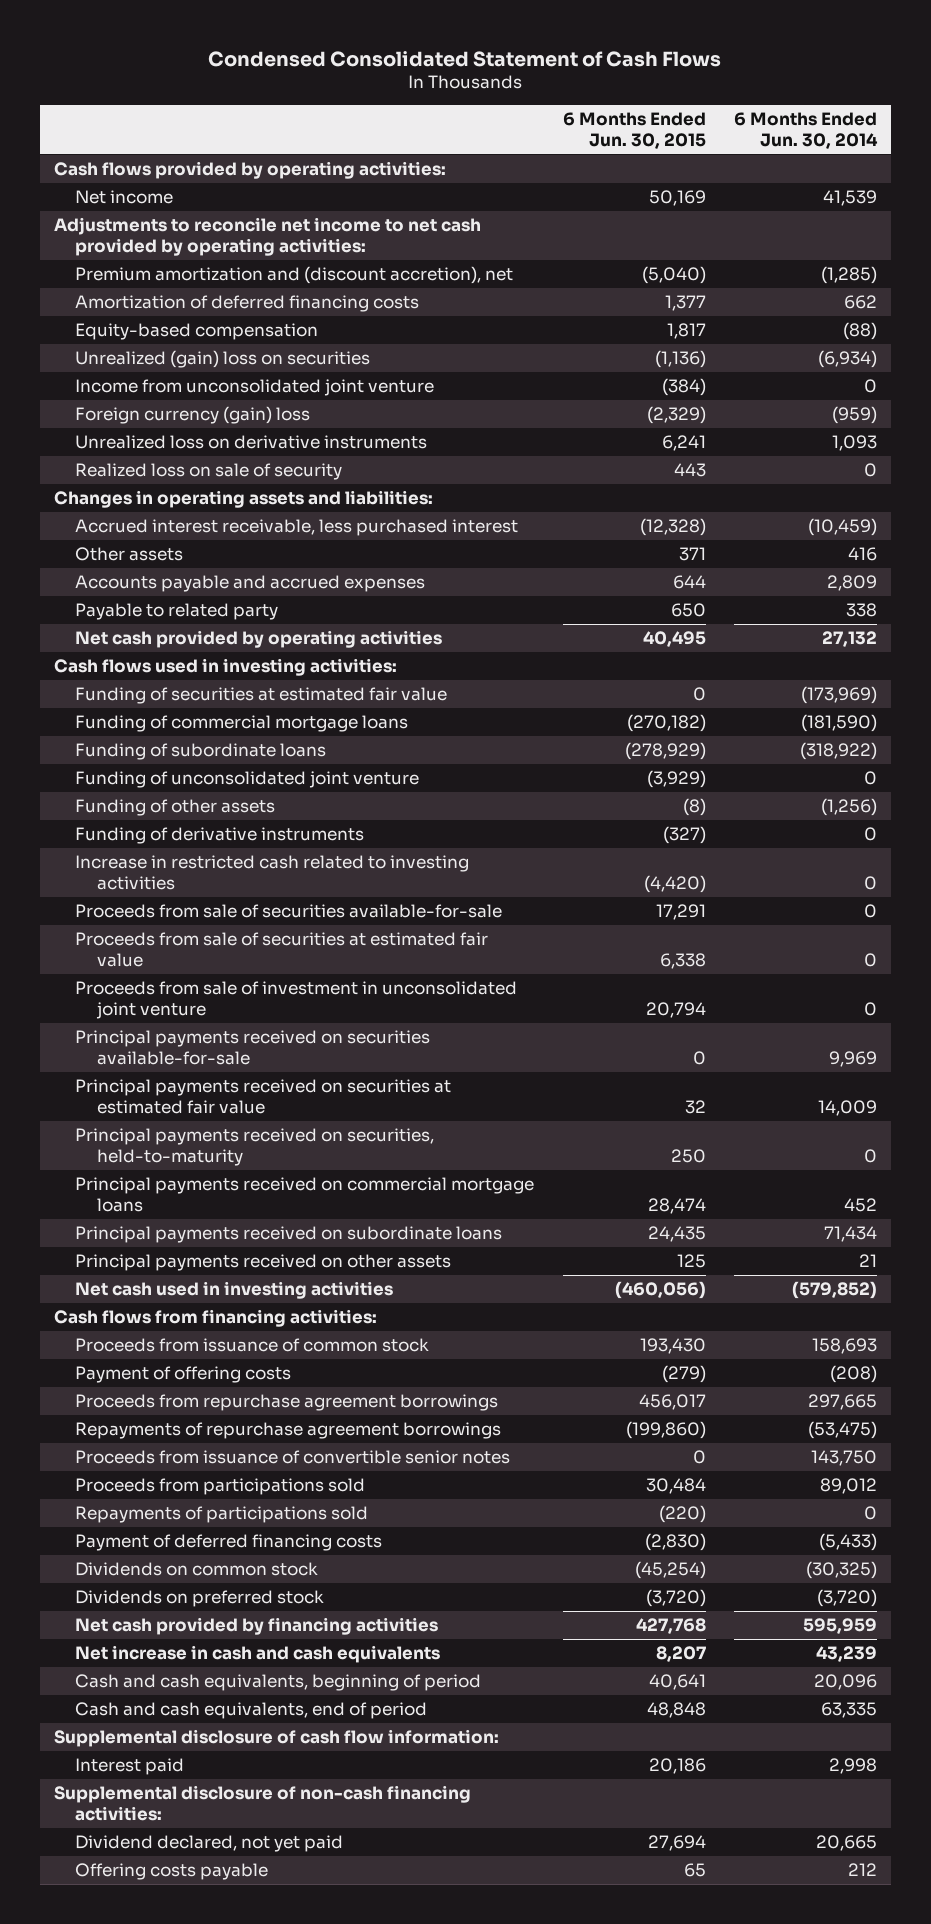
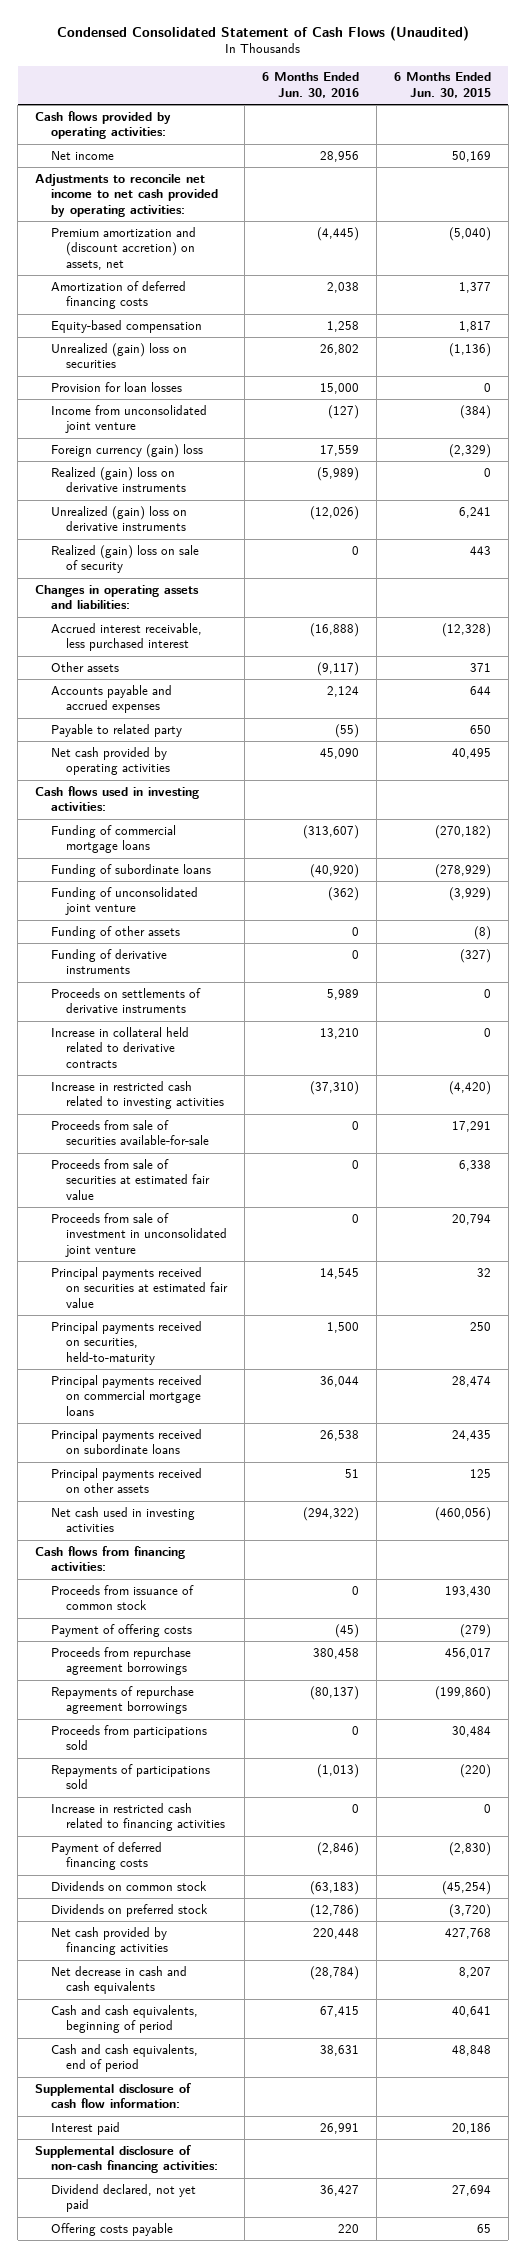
- Condensed Consolidated Statement of Cash Flows
+ Condensed Consolidated Statement of Cash Flows (Unaudited)
- | 6 Months Ended Jun. 30, 2015 | 6 Months Ended Jun. 30, 2014
+ | 6 Months Ended Jun. 30, 2016 | 6 Months Ended Jun. 30, 2015
- Premium amortization and (discount accretion), net | (5,040) | (1,285)
+ Premium amortization and (discount accretion) on assets, net | (4,445) | (5,040)
+ Provision for loan losses | 15,000 | 0
- Unrealized loss on derivative instruments | 6,241 | 1,093
- Realized loss on sale of security | 443 | 0
+ Realized (gain) loss on derivative instruments | (5,989) | 0
+ Unrealized (gain) loss on derivative instruments | (12,026) | 6,241
+ Realized (gain) loss on sale of security | 0 | 443
- Funding of securities at estimated fair value | 0 | (173,969)
+ Proceeds on settlements of derivative instruments | 5,989 | 0
+ Increase in collateral held related to derivative contracts | 13,210 | 0
- Principal payments received on securities available-for-sale | 0 | 9,969
- Proceeds from issuance of convertible senior notes | 0 | 143,750
+ Increase in restricted cash related to financing activities | 0 | 0
- Net increase in cash and cash equivalents | 8,207 | 43,239
+ Net decrease in cash and cash equivalents | (28,784) | 8,207

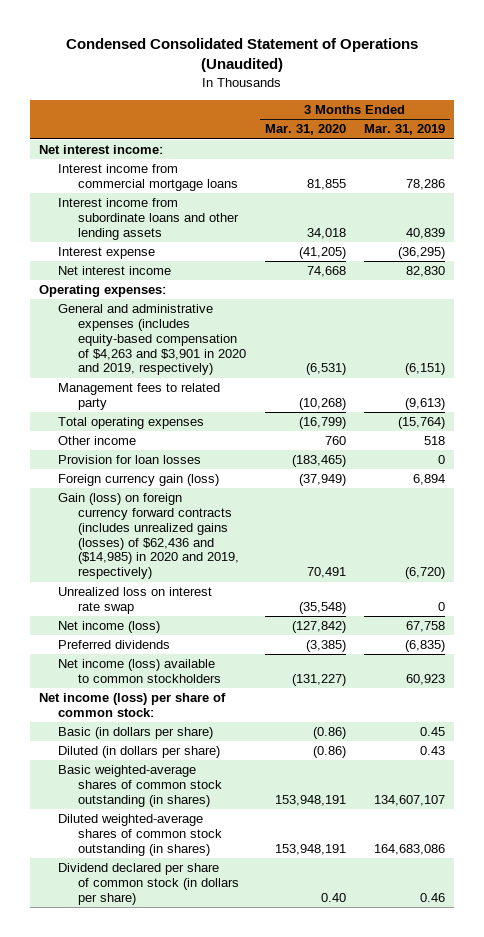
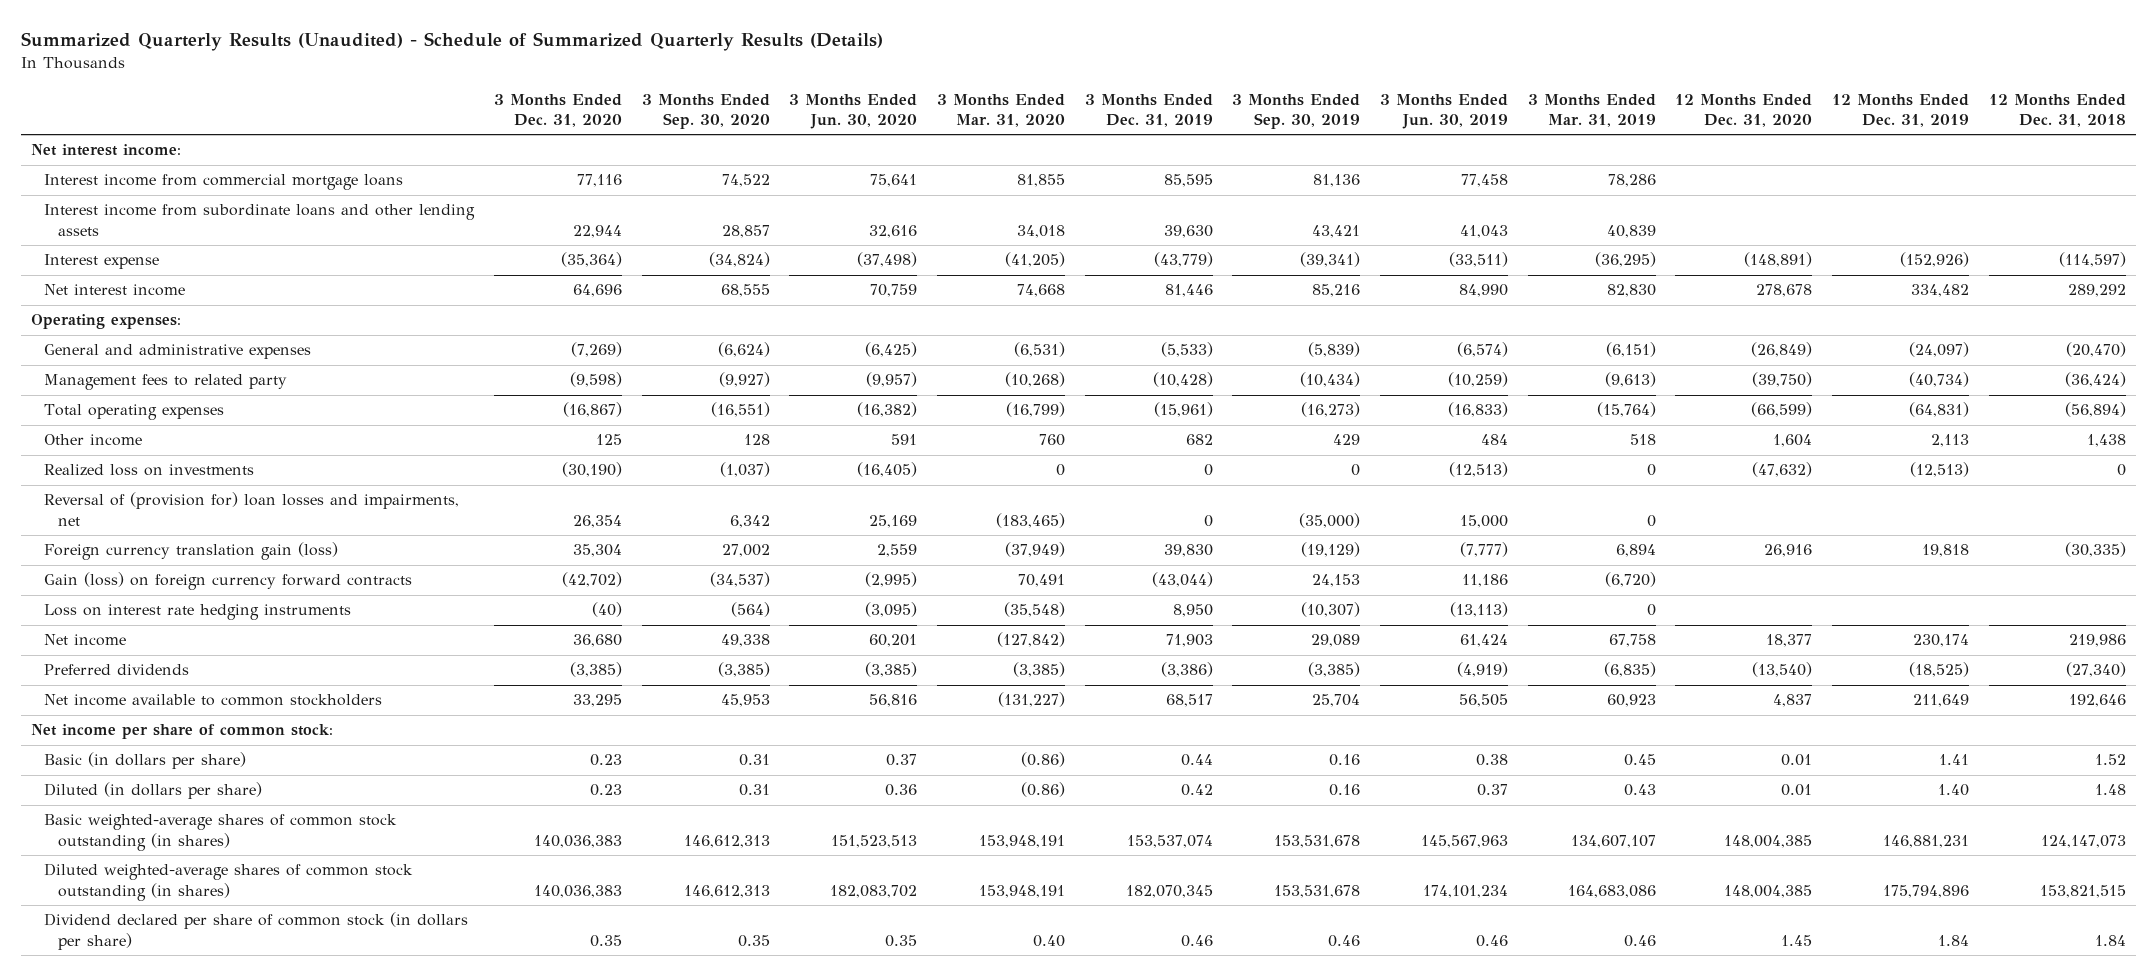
- Condensed Consolidated Statement of Operations (Unaudited)
+ Summarized Quarterly Results (Unaudited) - Schedule of Summarized Quarterly Results (Details)
- | 3 Months Ended Mar. 31, 2020 | 3 Months Ended Mar. 31, 2019
+ | 3 Months Ended Dec. 31, 2020 | 3 Months Ended Sep. 30, 2020 | 3 Months Ended Jun. 30, 2020 | 3 Months Ended Mar. 31, 2020 | 3 Months Ended Dec. 31, 2019 | 3 Months Ended Sep. 30, 2019 | 3 Months Ended Jun. 30, 2019 | 3 Months Ended Mar. 31, 2019 | 12 Months Ended Dec. 31, 2020 | 12 Months Ended Dec. 31, 2019 | 12 Months Ended Dec. 31, 2018
- General and administrative expenses (includes equity-based compensation of $4,263 and $3,901 in 2020 and 2019, respectively) | (6,531) | (6,151)
+ General and administrative expenses | (7,269) | (6,624) | (6,425) | (6,531) | (5,533) | (5,839) | (6,574) | (6,151) | (26,849) | (24,097) | (20,470)
- Provision for loan losses | (183,465) | 0
- Foreign currency gain (loss) | (37,949) | 6,894
- Gain (loss) on foreign currency forward contracts (includes unrealized gains (losses) of $62,436 and ($14,985) in 2020 and 2019, respectively) | 70,491 | (6,720)
- Unrealized loss on interest rate swap | (35,548) | 0
- Net income (loss) | (127,842) | 67,758
+ Realized loss on investments | (30,190) | (1,037) | (16,405) | 0 | 0 | 0 | (12,513) | 0 | (47,632) | (12,513) | 0
+ Reversal of (provision for) loan losses and impairments, net | 26,354 | 6,342 | 25,169 | (183,465) | 0 | (35,000) | 15,000 | 0 | | |
+ Foreign currency translation gain (loss) | 35,304 | 27,002 | 2,559 | (37,949) | 39,830 | (19,129) | (7,777) | 6,894 | 26,916 | 19,818 | (30,335)
+ Gain (loss) on foreign currency forward contracts | (42,702) | (34,537) | (2,995) | 70,491 | (43,044) | 24,153 | 11,186 | (6,720) | | |
+ Loss on interest rate hedging instruments | (40) | (564) | (3,095) | (35,548) | 8,950 | (10,307) | (13,113) | 0 | | |
+ Net income | 36,680 | 49,338 | 60,201 | (127,842) | 71,903 | 29,089 | 61,424 | 67,758 | 18,377 | 230,174 | 219,986
- Net income (loss) available to common stockholders | (131,227) | 60,923
- Net income (loss) per share of common stock:
+ Net income available to common stockholders | 33,295 | 45,953 | 56,816 | (131,227) | 68,517 | 25,704 | 56,505 | 60,923 | 4,837 | 211,649 | 192,646
+ Net income per share of common stock:

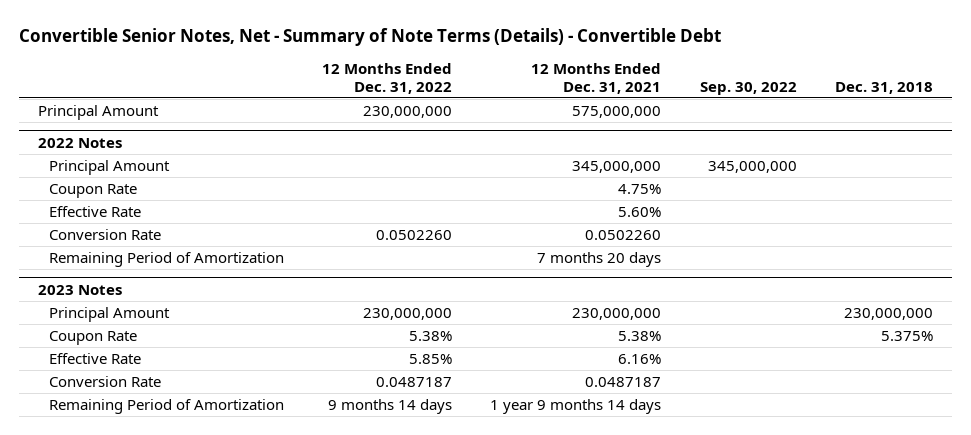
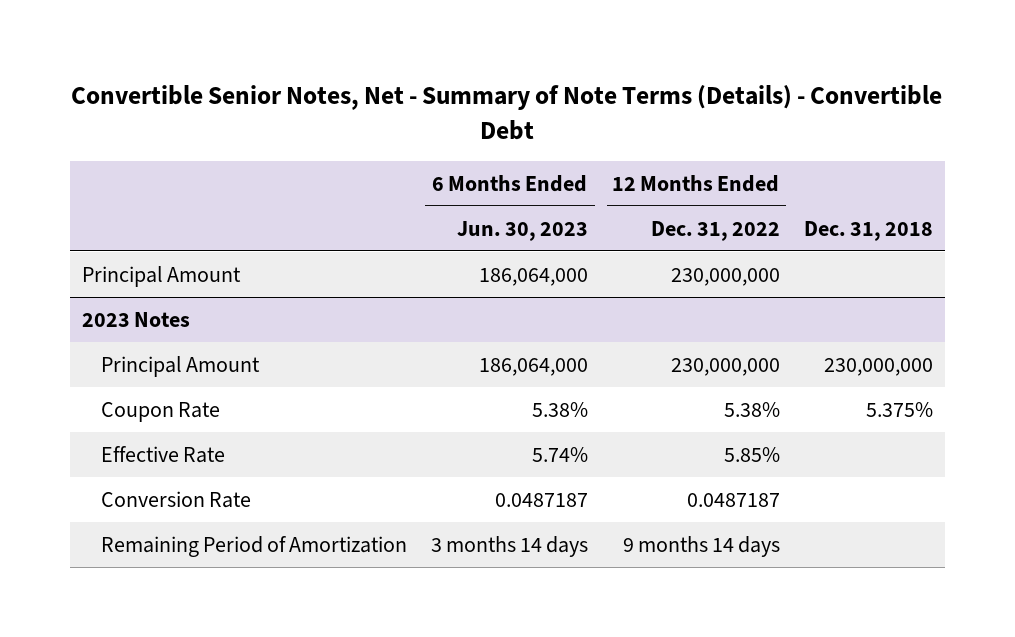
- | 12 Months Ended Dec. 31, 2022 | 12 Months Ended Dec. 31, 2021 | Sep. 30, 2022 | Dec. 31, 2018
+ | 6 Months Ended Jun. 30, 2023 | 12 Months Ended Dec. 31, 2022 | Dec. 31, 2018
- 2022 Notes
- Principal Amount | | 345,000,000 | 345,000,000 |
- Coupon Rate | | 4.75% | |
- Effective Rate | | 5.60% | |
- Conversion Rate | 0.0502260 | 0.0502260 | |
- Remaining Period of Amortization | | 7 months 20 days | |

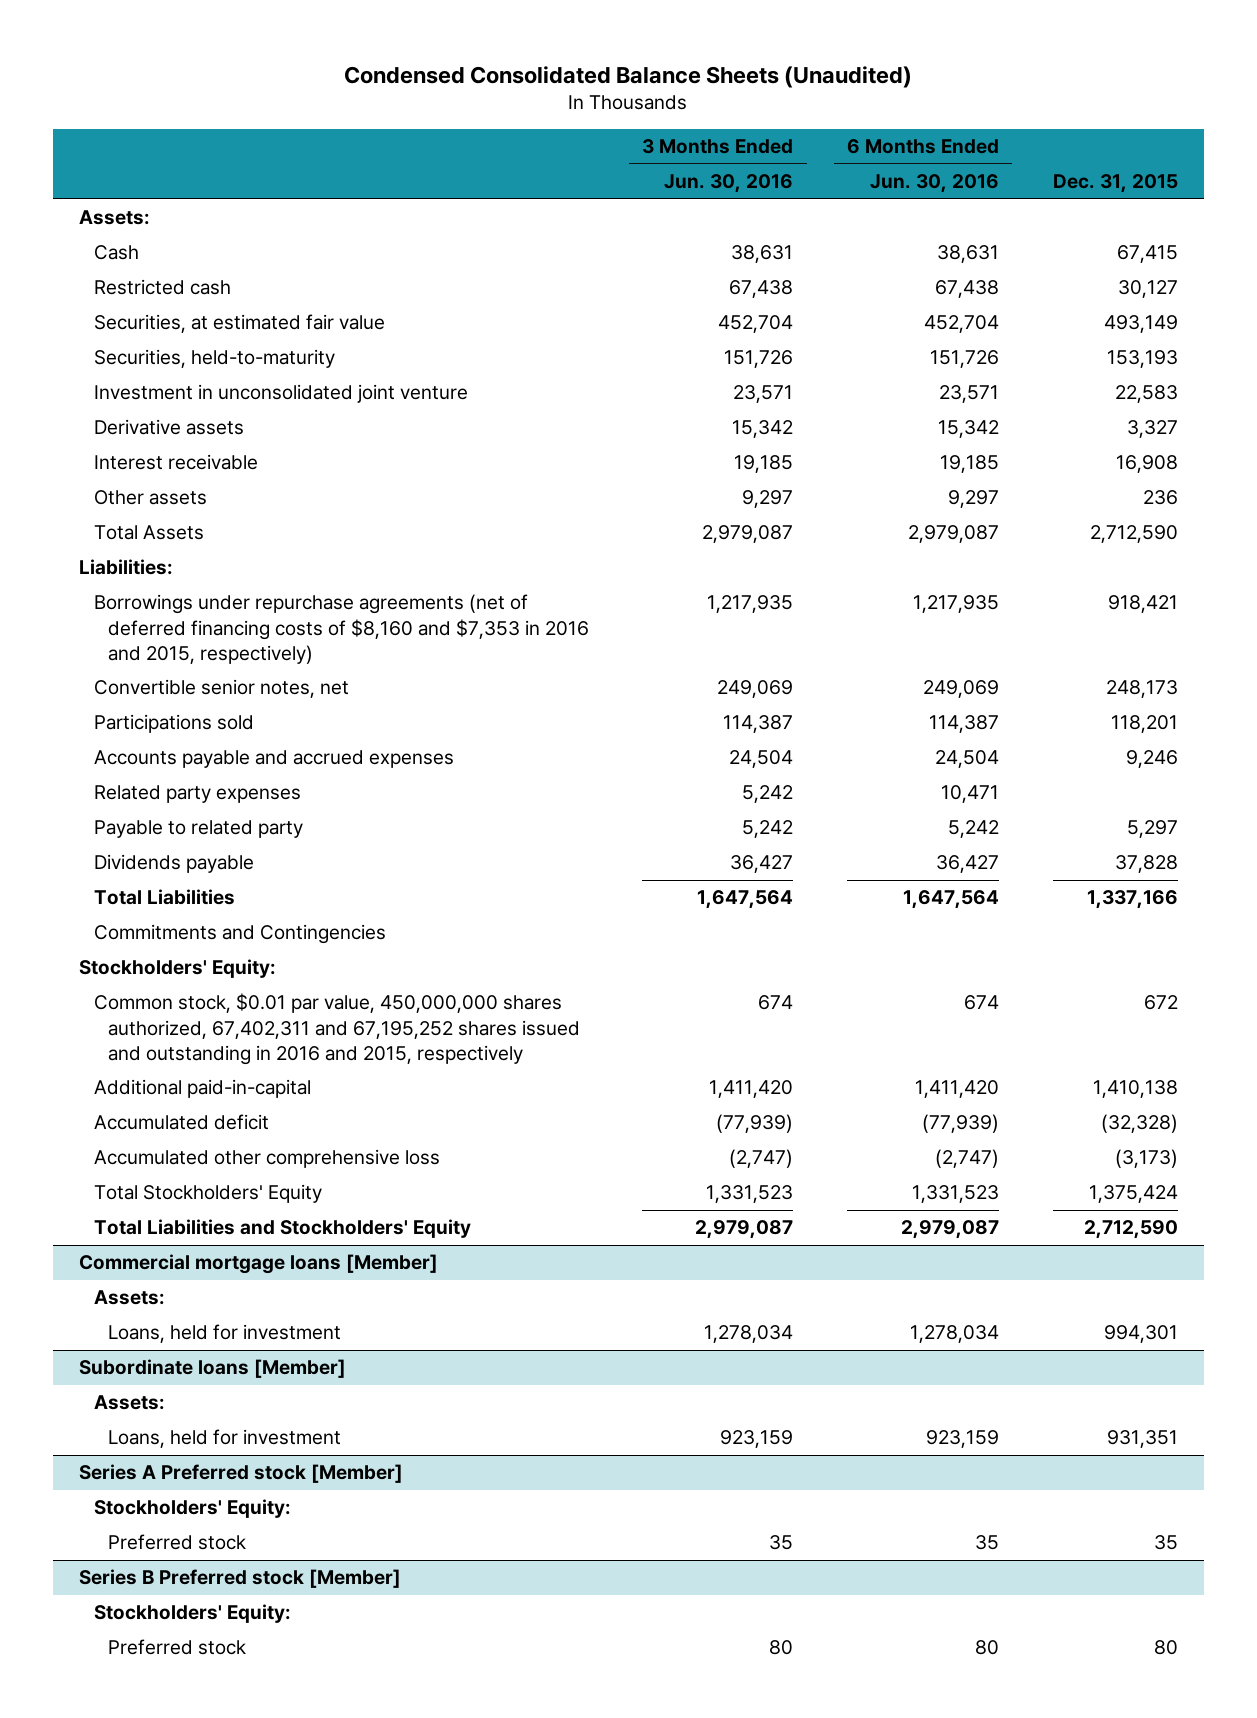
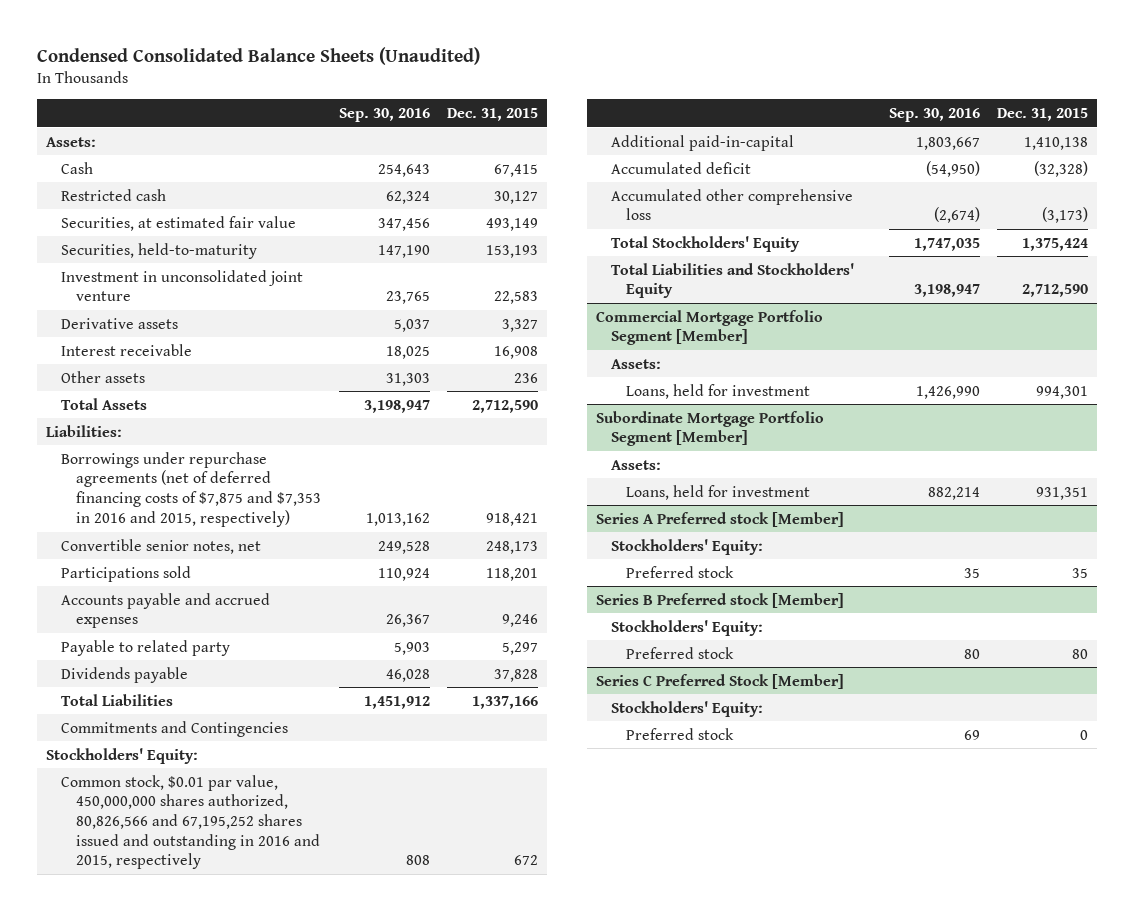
- | 3 Months Ended Jun. 30, 2016 | 6 Months Ended Jun. 30, 2016 | Dec. 31, 2015
+ | Sep. 30, 2016 | Dec. 31, 2015
- Borrowings under repurchase agreements (net of deferred financing costs of $8,160 and $7,353 in 2016 and 2015, respectively) | 1,217,935 | 1,217,935 | 918,421
+ Borrowings under repurchase agreements (net of deferred financing costs of $7,875 and $7,353 in 2016 and 2015, respectively) | 1,013,162 | 918,421
- Related party expenses | 5,242 | 10,471 |
- Common stock, $0.01 par value, 450,000,000 shares authorized, 67,402,311 and 67,195,252 shares issued and outstanding in 2016 and 2015, respectively | 674 | 674 | 672
+ Common stock, $0.01 par value, 450,000,000 shares authorized, 80,826,566 and 67,195,252 shares issued and outstanding in 2016 and 2015, respectively | 808 | 672
- Commercial mortgage loans [Member]
+ Commercial Mortgage Portfolio Segment [Member]
- Subordinate loans [Member]
+ Subordinate Mortgage Portfolio Segment [Member]
+ Series C Preferred Stock [Member]
+ Stockholders' Equity:
+ Preferred stock | 69 | 0

